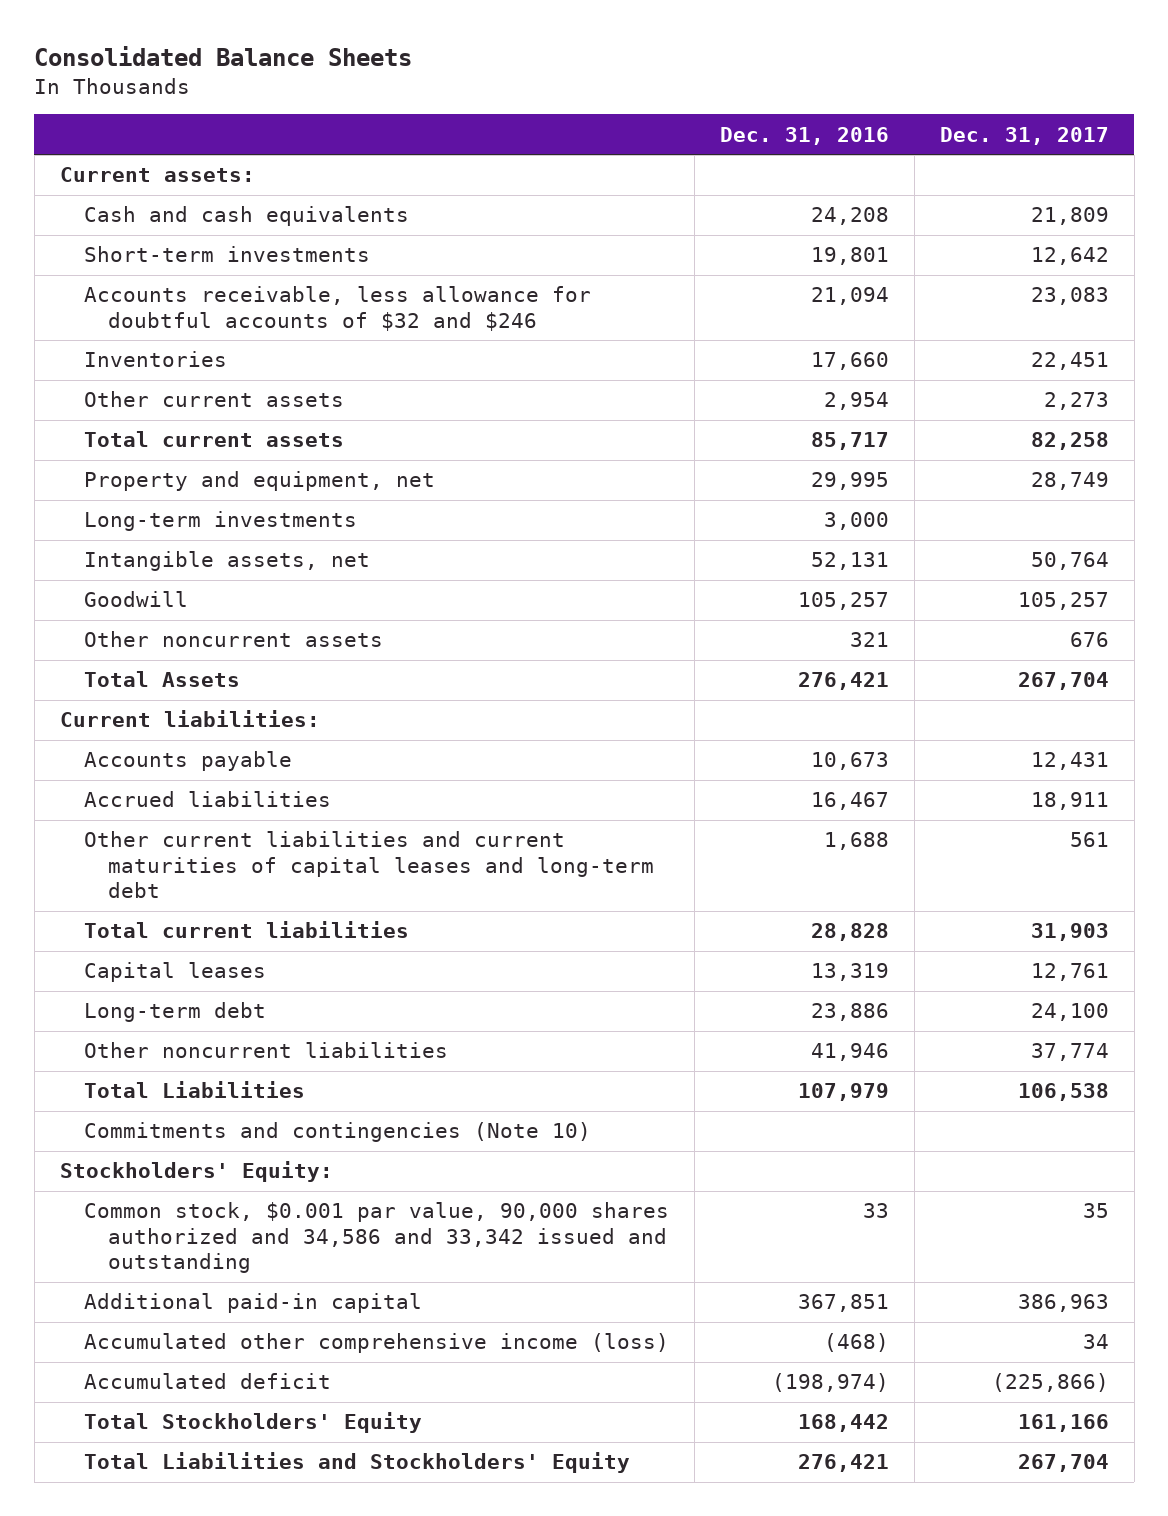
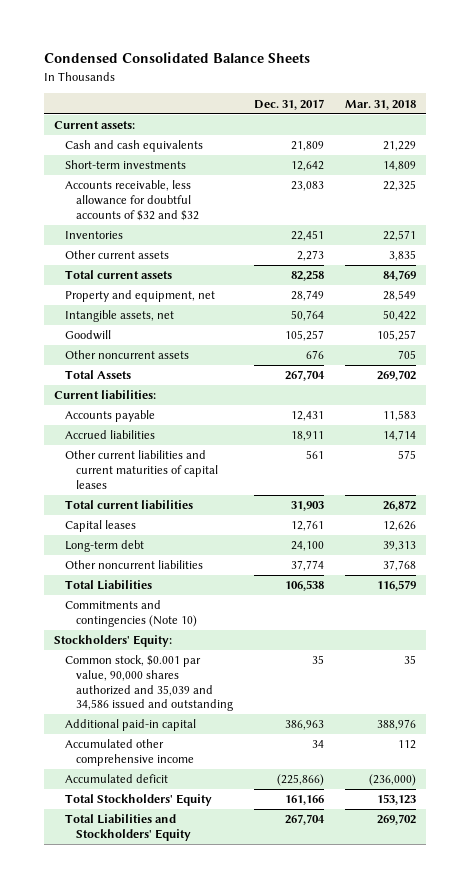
- Consolidated Balance Sheets
+ Condensed Consolidated Balance Sheets
- | Dec. 31, 2016 | Dec. 31, 2017
+ | Dec. 31, 2017 | Mar. 31, 2018
- Accounts receivable, less allowance for doubtful accounts of $32 and $246 | 21,094 | 23,083
+ Accounts receivable, less allowance for doubtful accounts of $32 and $32 | 23,083 | 22,325
- Long-term investments | 3,000 |
- Other current liabilities and current maturities of capital leases and long-term debt | 1,688 | 561
+ Other current liabilities and current maturities of capital leases | 561 | 575
- Common stock, $0.001 par value, 90,000 shares authorized and 34,586 and 33,342 issued and outstanding | 33 | 35
+ Common stock, $0.001 par value, 90,000 shares authorized and 35,039 and 34,586 issued and outstanding | 35 | 35
- Accumulated other comprehensive income (loss) | (468) | 34
+ Accumulated other comprehensive income | 34 | 112

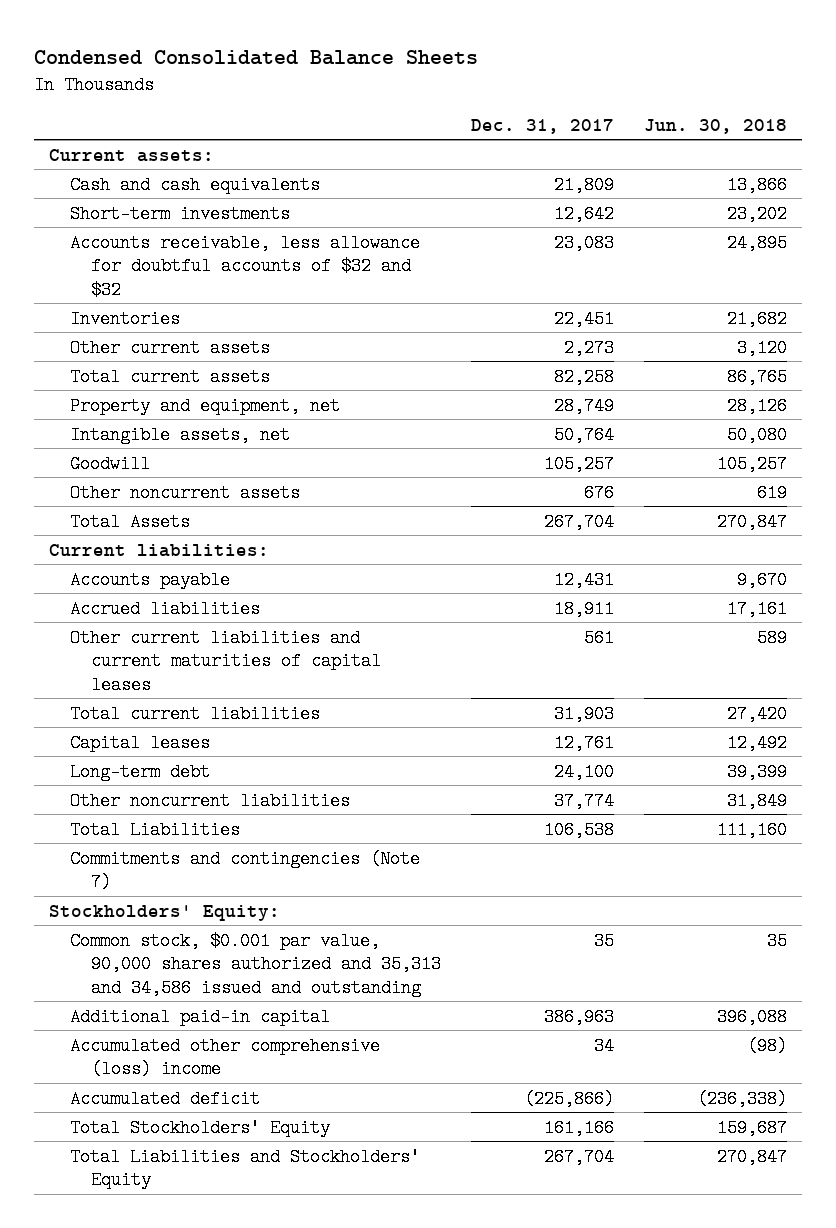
- | Dec. 31, 2017 | Mar. 31, 2018
+ | Dec. 31, 2017 | Jun. 30, 2018
- Commitments and contingencies (Note 10)
+ Commitments and contingencies (Note 7)
- Common stock, $0.001 par value, 90,000 shares authorized and 35,039 and 34,586 issued and outstanding | 35 | 35
+ Common stock, $0.001 par value, 90,000 shares authorized and 35,313 and 34,586 issued and outstanding | 35 | 35
- Accumulated other comprehensive income | 34 | 112
+ Accumulated other comprehensive (loss) income | 34 | (98)

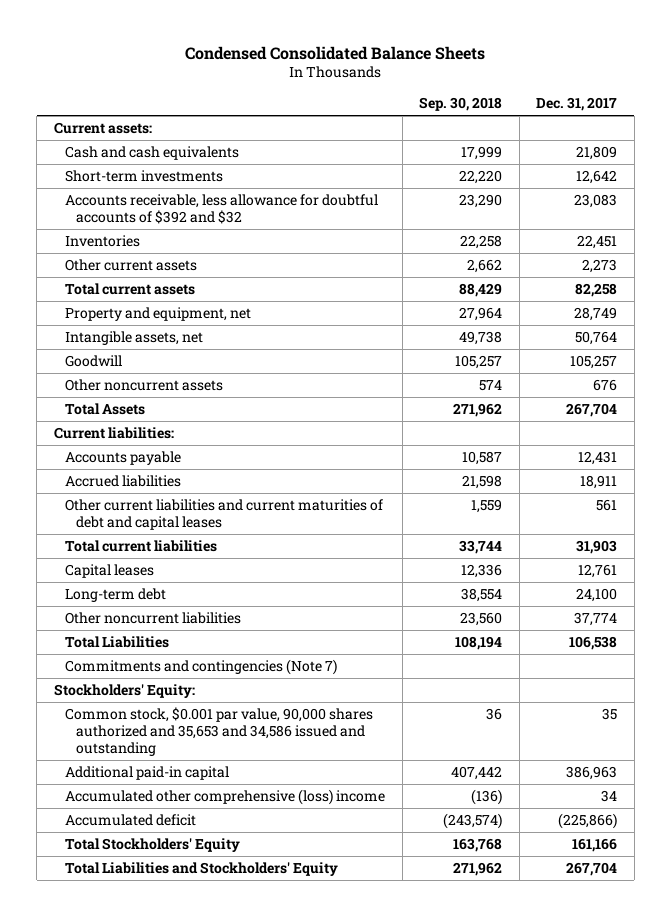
- | Dec. 31, 2017 | Jun. 30, 2018
+ | Sep. 30, 2018 | Dec. 31, 2017
- Accounts receivable, less allowance for doubtful accounts of $32 and $32 | 23,083 | 24,895
+ Accounts receivable, less allowance for doubtful accounts of $392 and $32 | 23,290 | 23,083
- Other current liabilities and current maturities of capital leases | 561 | 589
+ Other current liabilities and current maturities of debt and capital leases | 1,559 | 561
- Common stock, $0.001 par value, 90,000 shares authorized and 35,313 and 34,586 issued and outstanding | 35 | 35
+ Common stock, $0.001 par value, 90,000 shares authorized and 35,653 and 34,586 issued and outstanding | 36 | 35

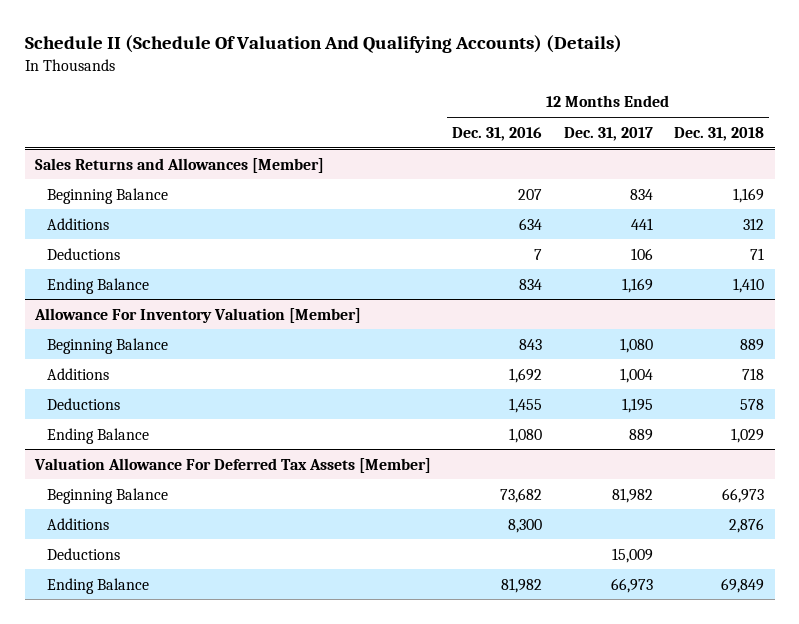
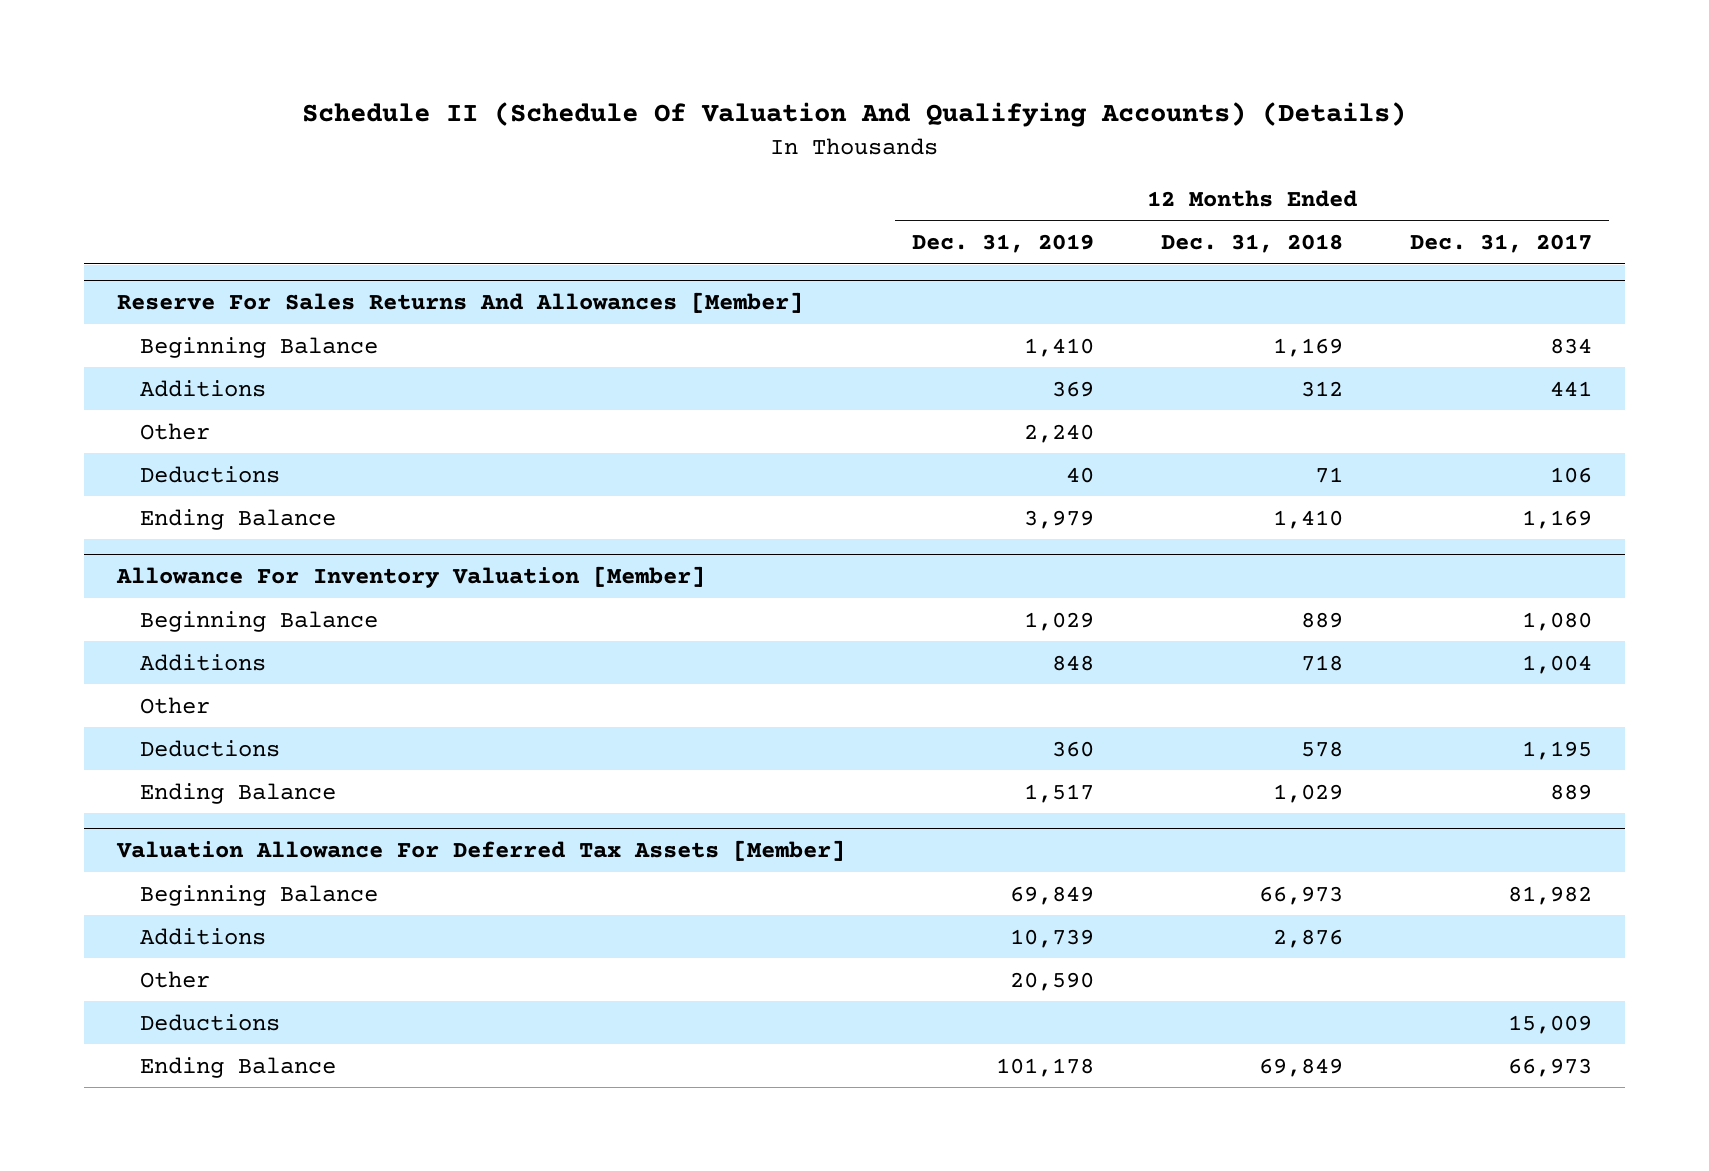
- | 12 Months Ended Dec. 31, 2016 | 12 Months Ended Dec. 31, 2017 | 12 Months Ended Dec. 31, 2018
+ | 12 Months Ended Dec. 31, 2019 | 12 Months Ended Dec. 31, 2018 | 12 Months Ended Dec. 31, 2017
- Sales Returns and Allowances [Member]
+ Reserve For Sales Returns And Allowances [Member]
+ Other | 2,240 | |
@ Allowance For Inventory Valuation [Member]
+ Other
@ Valuation Allowance For Deferred Tax Assets [Member]
+ Other | 20,590 | |

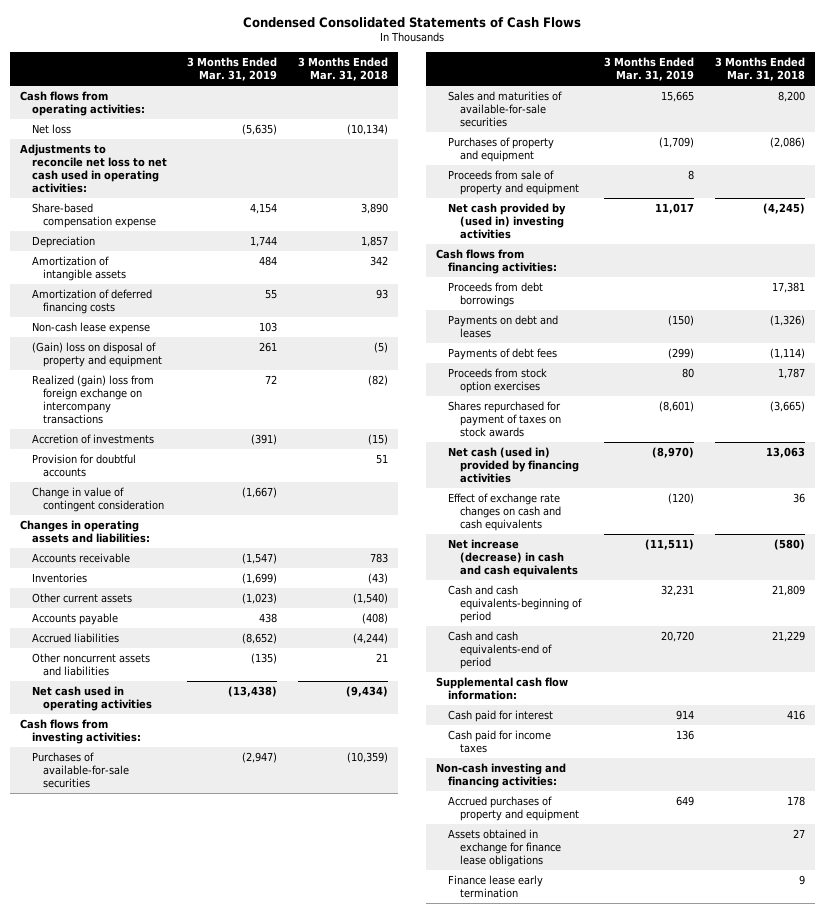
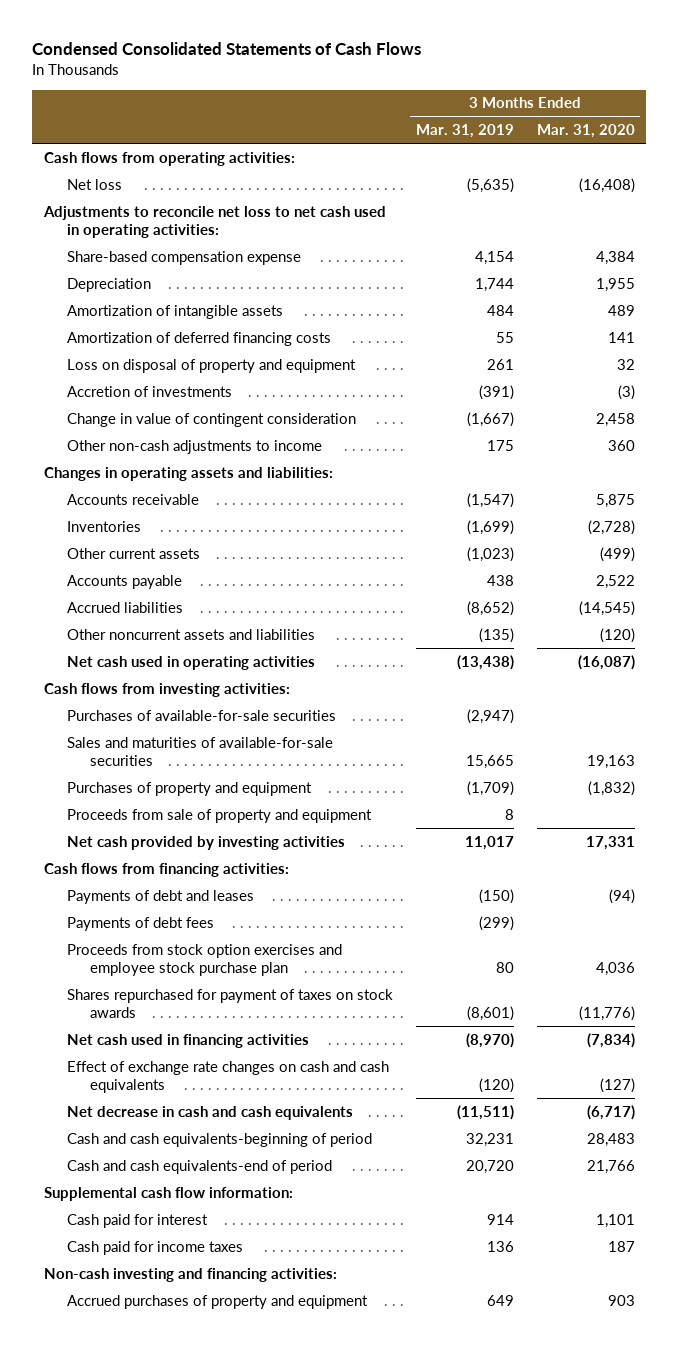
- | 3 Months Ended Mar. 31, 2019 | 3 Months Ended Mar. 31, 2018
+ | 3 Months Ended Mar. 31, 2019 | 3 Months Ended Mar. 31, 2020
- Non-cash lease expense | 103 |
- (Gain) loss on disposal of property and equipment | 261 | (5)
- Realized (gain) loss from foreign exchange on intercompany transactions | 72 | (82)
+ Loss on disposal of property and equipment | 261 | 32
- Provision for doubtful accounts | | 51
+ Other non-cash adjustments to income | 175 | 360
- Net cash provided by (used in) investing activities | 11,017 | (4,245)
+ Net cash provided by investing activities | 11,017 | 17,331
- Proceeds from debt borrowings | | 17,381
- Payments on debt and leases | (150) | (1,326)
+ Payments of debt and leases | (150) | (94)
- Proceeds from stock option exercises | 80 | 1,787
+ Proceeds from stock option exercises and employee stock purchase plan | 80 | 4,036
- Net cash (used in) provided by financing activities | (8,970) | 13,063
+ Net cash used in financing activities | (8,970) | (7,834)
- Net increase (decrease) in cash and cash equivalents | (11,511) | (580)
+ Net decrease in cash and cash equivalents | (11,511) | (6,717)
- Assets obtained in exchange for finance lease obligations | | 27
- Finance lease early termination | | 9

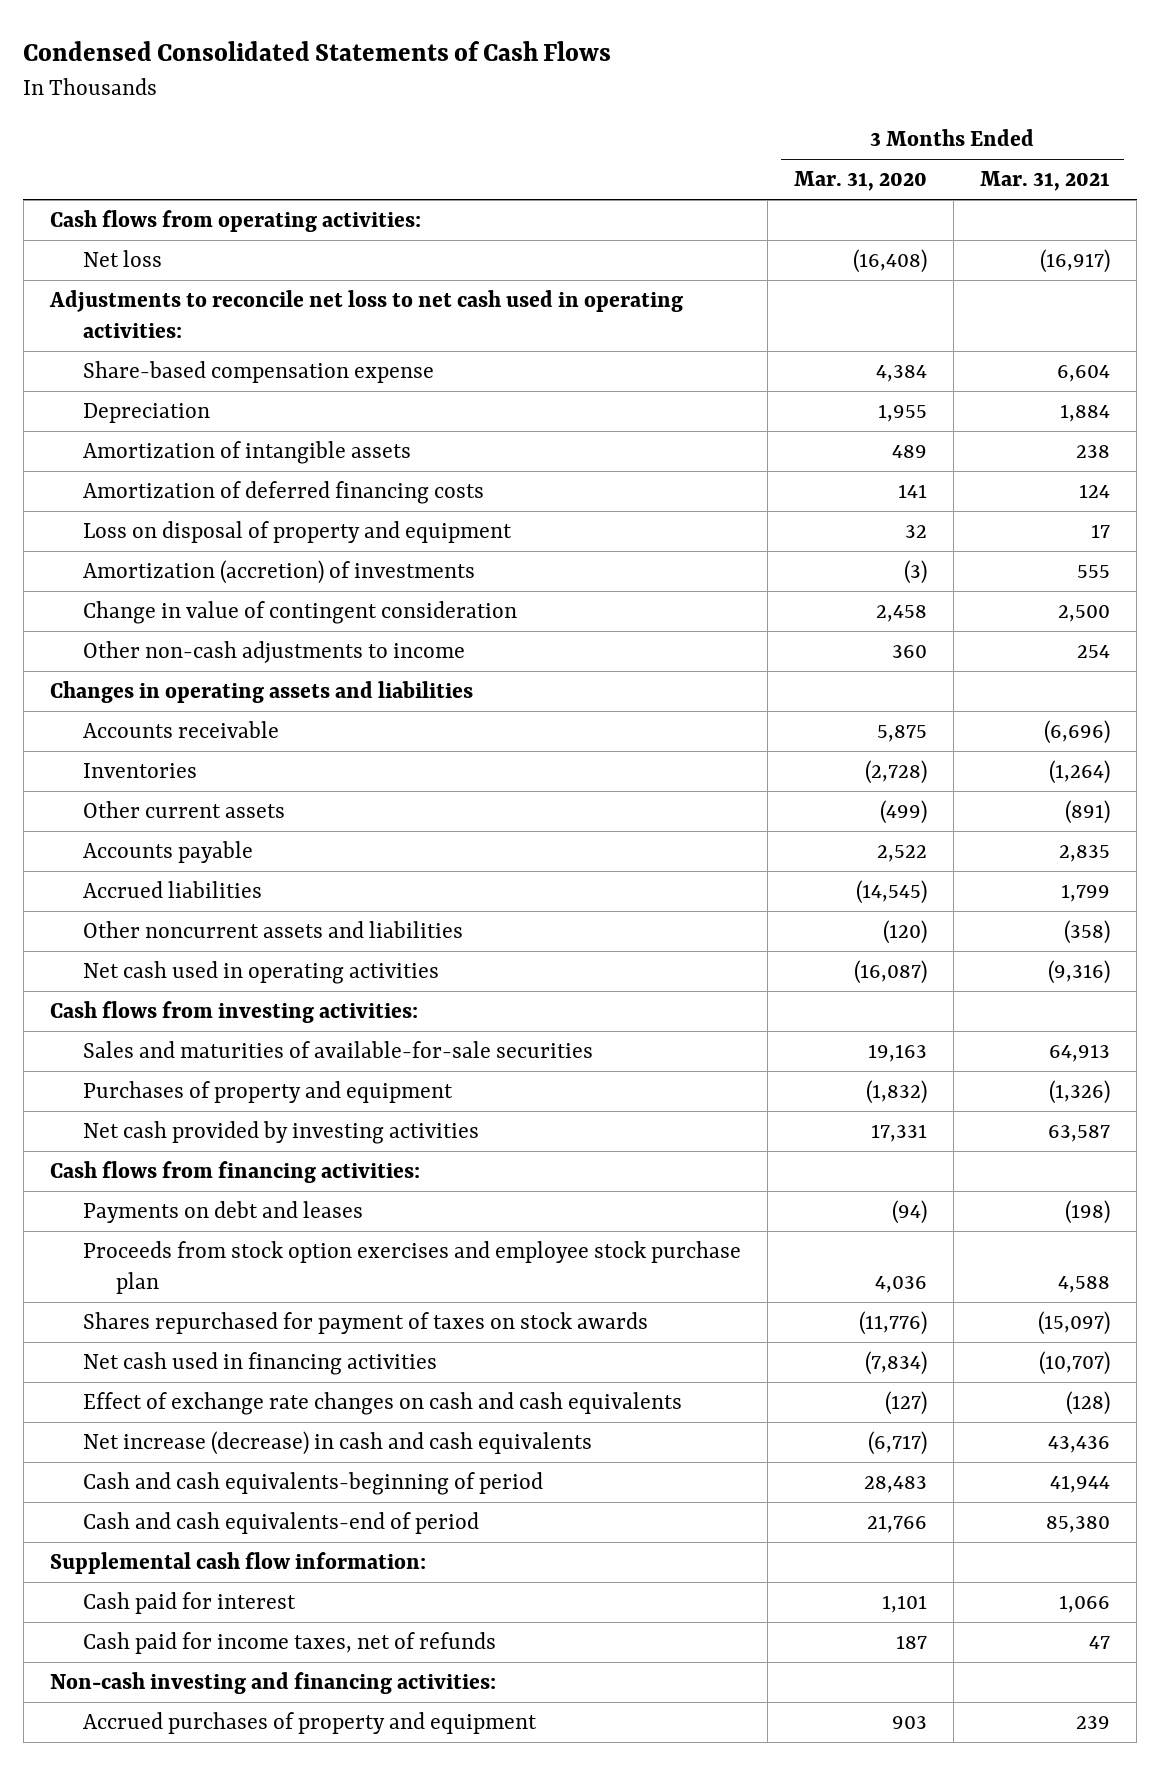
- | 3 Months Ended Mar. 31, 2019 | 3 Months Ended Mar. 31, 2020
+ | 3 Months Ended Mar. 31, 2020 | 3 Months Ended Mar. 31, 2021
- Accretion of investments | (391) | (3)
+ Amortization (accretion) of investments | (3) | 555
- Changes in operating assets and liabilities:
+ Changes in operating assets and liabilities
- Purchases of available-for-sale securities | (2,947) |
- Proceeds from sale of property and equipment | 8 |
- Payments of debt and leases | (150) | (94)
- Payments of debt fees | (299) |
+ Payments on debt and leases | (94) | (198)
- Net decrease in cash and cash equivalents | (11,511) | (6,717)
+ Net increase (decrease) in cash and cash equivalents | (6,717) | 43,436
- Cash paid for income taxes | 136 | 187
+ Cash paid for income taxes, net of refunds | 187 | 47

